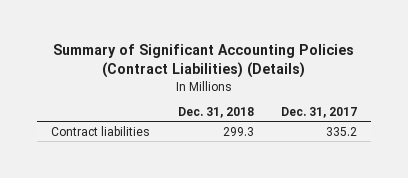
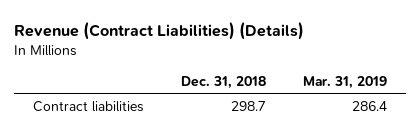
- Summary of Significant Accounting Policies (Contract Liabilities) (Details)
+ Revenue (Contract Liabilities) (Details)
- | Dec. 31, 2018 | Dec. 31, 2017
+ | Dec. 31, 2018 | Mar. 31, 2019
- Contract liabilities | 299.3 | 335.2
+ Contract liabilities | 298.7 | 286.4

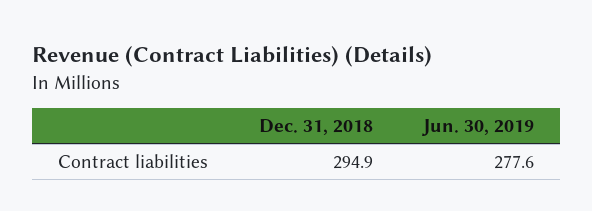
- | Dec. 31, 2018 | Mar. 31, 2019
+ | Dec. 31, 2018 | Jun. 30, 2019
- Contract liabilities | 298.7 | 286.4
+ Contract liabilities | 294.9 | 277.6

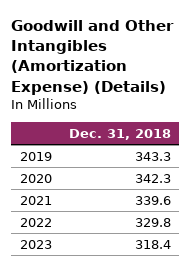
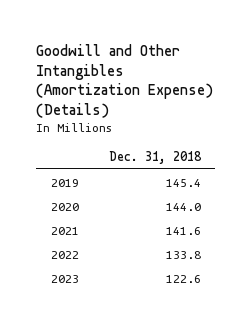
- 2019 | 343.3
- 2020 | 342.3
- 2021 | 339.6
- 2022 | 329.8
- 2023 | 318.4
+ 2019 | 145.4
+ 2020 | 144.0
+ 2021 | 141.6
+ 2022 | 133.8
+ 2023 | 122.6

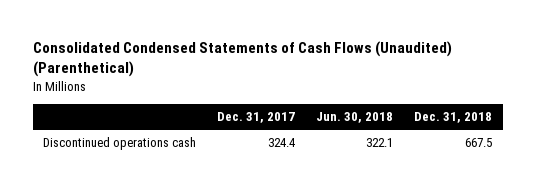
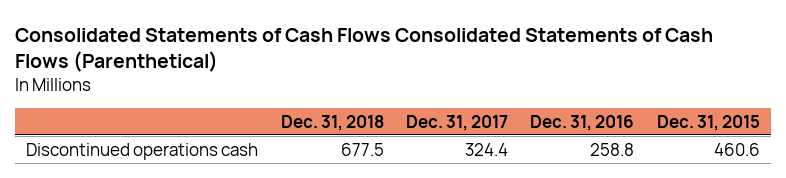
- Consolidated Condensed Statements of Cash Flows (Unaudited) (Parenthetical)
+ Consolidated Statements of Cash Flows Consolidated Statements of Cash Flows (Parenthetical)
- | Dec. 31, 2017 | Jun. 30, 2018 | Dec. 31, 2018
+ | Dec. 31, 2018 | Dec. 31, 2017 | Dec. 31, 2016 | Dec. 31, 2015
- Discontinued operations cash | 324.4 | 322.1 | 667.5
+ Discontinued operations cash | 677.5 | 324.4 | 258.8 | 460.6

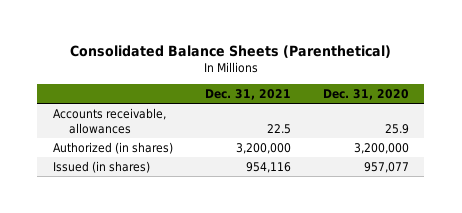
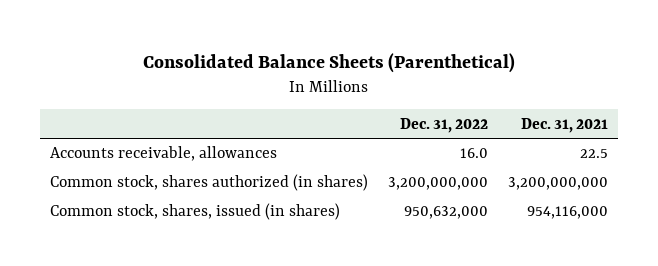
- | Dec. 31, 2021 | Dec. 31, 2020
+ | Dec. 31, 2022 | Dec. 31, 2021
- Authorized (in shares) | 3,200,000 | 3,200,000
- Issued (in shares) | 954,116 | 957,077
+ Common stock, shares authorized (in shares) | 3,200,000,000 | 3,200,000,000
+ Common stock, shares, issued (in shares) | 950,632,000 | 954,116,000

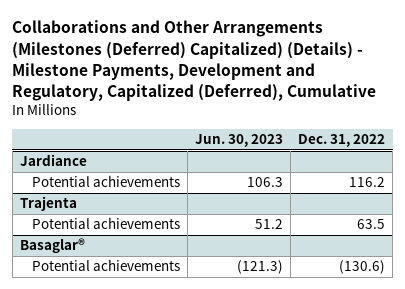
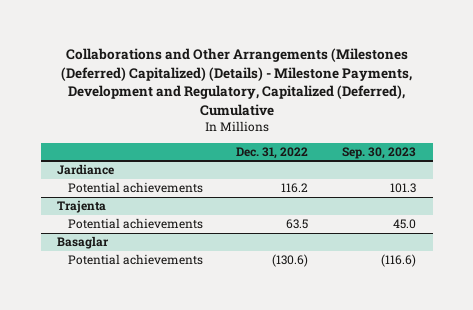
- | Jun. 30, 2023 | Dec. 31, 2022
+ | Dec. 31, 2022 | Sep. 30, 2023
- Basaglar®
+ Basaglar

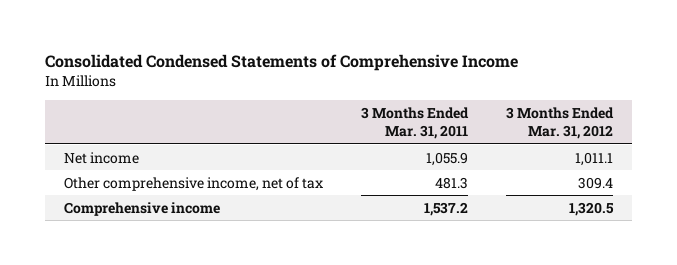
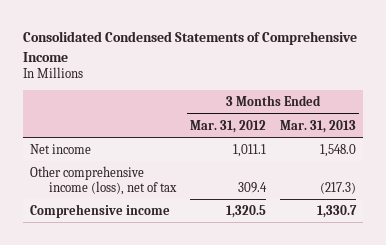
- | 3 Months Ended Mar. 31, 2011 | 3 Months Ended Mar. 31, 2012
+ | 3 Months Ended Mar. 31, 2012 | 3 Months Ended Mar. 31, 2013
- Other comprehensive income, net of tax | 481.3 | 309.4
+ Other comprehensive income (loss), net of tax | 309.4 | (217.3)

